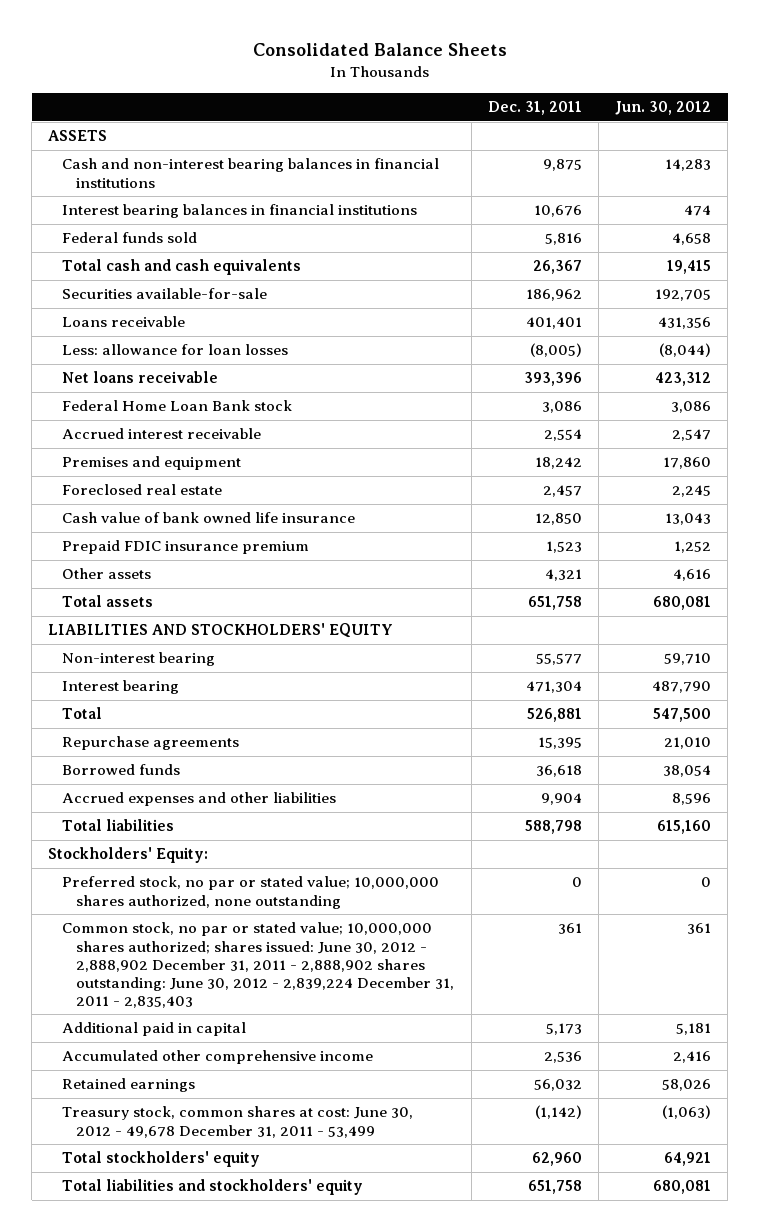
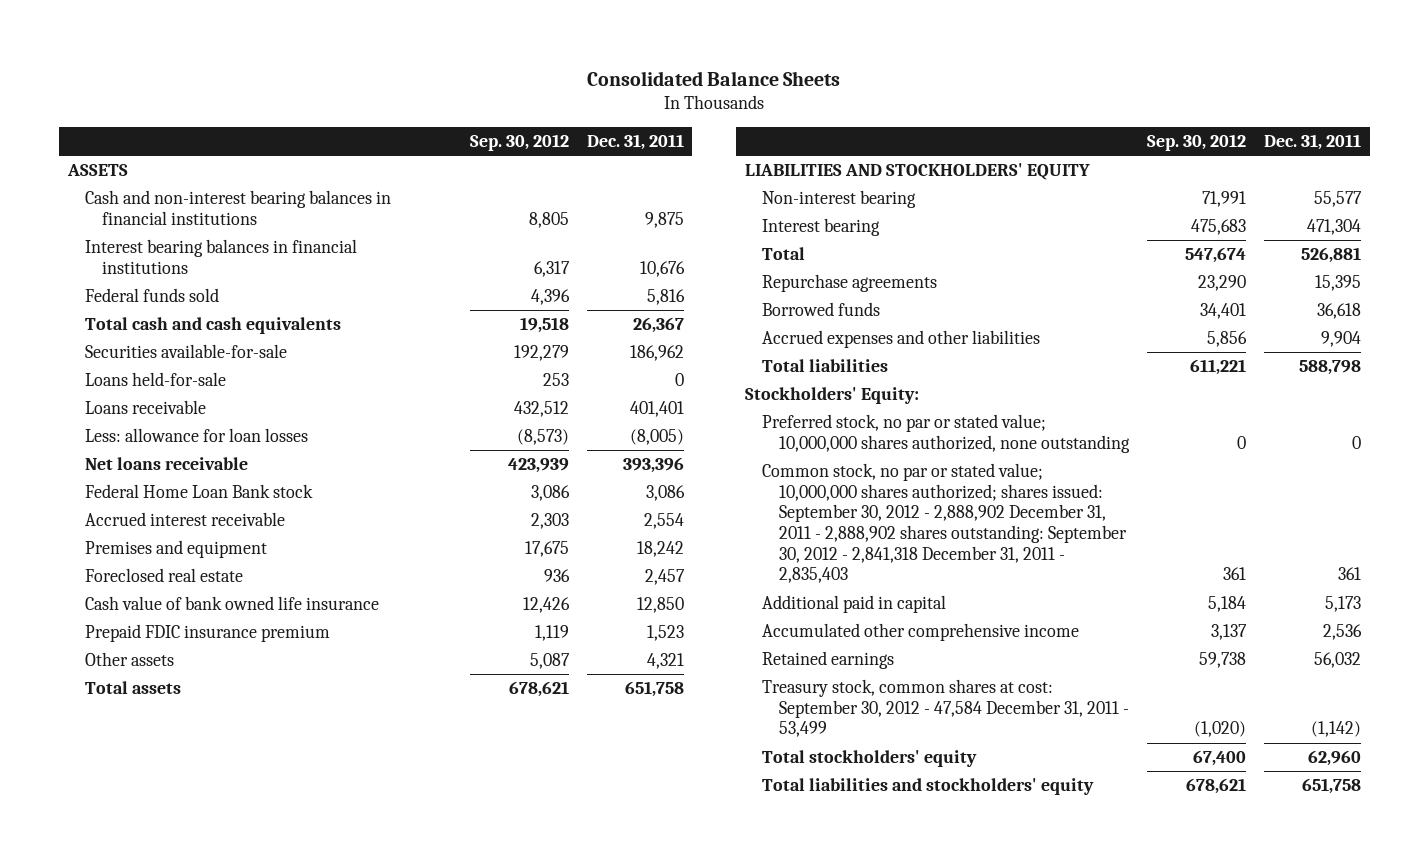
- | Dec. 31, 2011 | Jun. 30, 2012
+ | Sep. 30, 2012 | Dec. 31, 2011
+ Loans held-for-sale | 253 | 0
- Common stock, no par or stated value; 10,000,000 shares authorized; shares issued: June 30, 2012 - 2,888,902 December 31, 2011 - 2,888,902 shares outstanding: June 30, 2012 - 2,839,224 December 31, 2011 - 2,835,403 | 361 | 361
+ Common stock, no par or stated value; 10,000,000 shares authorized; shares issued: September 30, 2012 - 2,888,902 December 31, 2011 - 2,888,902 shares outstanding: September 30, 2012 - 2,841,318 December 31, 2011 - 2,835,403 | 361 | 361
- Treasury stock, common shares at cost: June 30, 2012 - 49,678 December 31, 2011 - 53,499 | (1,142) | (1,063)
+ Treasury stock, common shares at cost: September 30, 2012 - 47,584 December 31, 2011 - 53,499 | (1,020) | (1,142)

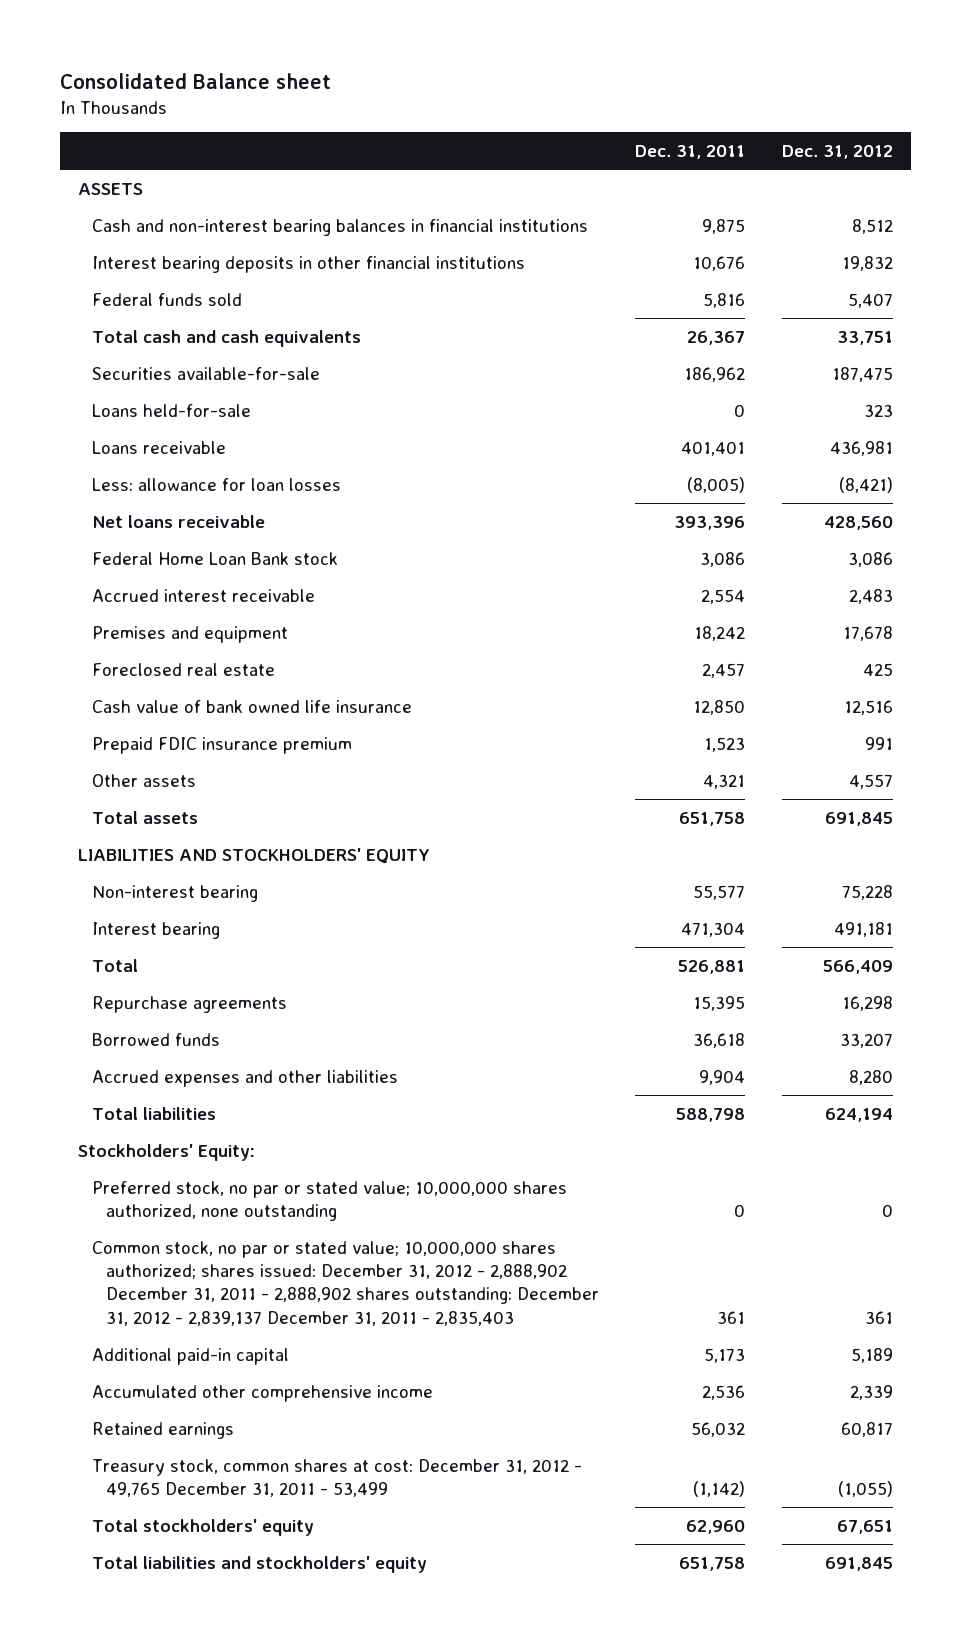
- Consolidated Balance Sheets
+ Consolidated Balance sheet
- | Sep. 30, 2012 | Dec. 31, 2011
+ | Dec. 31, 2011 | Dec. 31, 2012
- Interest bearing balances in financial institutions | 6,317 | 10,676
+ Interest bearing deposits in other financial institutions | 10,676 | 19,832
- Common stock, no par or stated value; 10,000,000 shares authorized; shares issued: September 30, 2012 - 2,888,902 December 31, 2011 - 2,888,902 shares outstanding: September 30, 2012 - 2,841,318 December 31, 2011 - 2,835,403 | 361 | 361
- Additional paid in capital | 5,184 | 5,173
+ Common stock, no par or stated value; 10,000,000 shares authorized; shares issued: December 31, 2012 - 2,888,902 December 31, 2011 - 2,888,902 shares outstanding: December 31, 2012 - 2,839,137 December 31, 2011 - 2,835,403 | 361 | 361
+ Additional paid-in capital | 5,173 | 5,189
- Treasury stock, common shares at cost: September 30, 2012 - 47,584 December 31, 2011 - 53,499 | (1,020) | (1,142)
+ Treasury stock, common shares at cost: December 31, 2012 - 49,765 December 31, 2011 - 53,499 | (1,142) | (1,055)

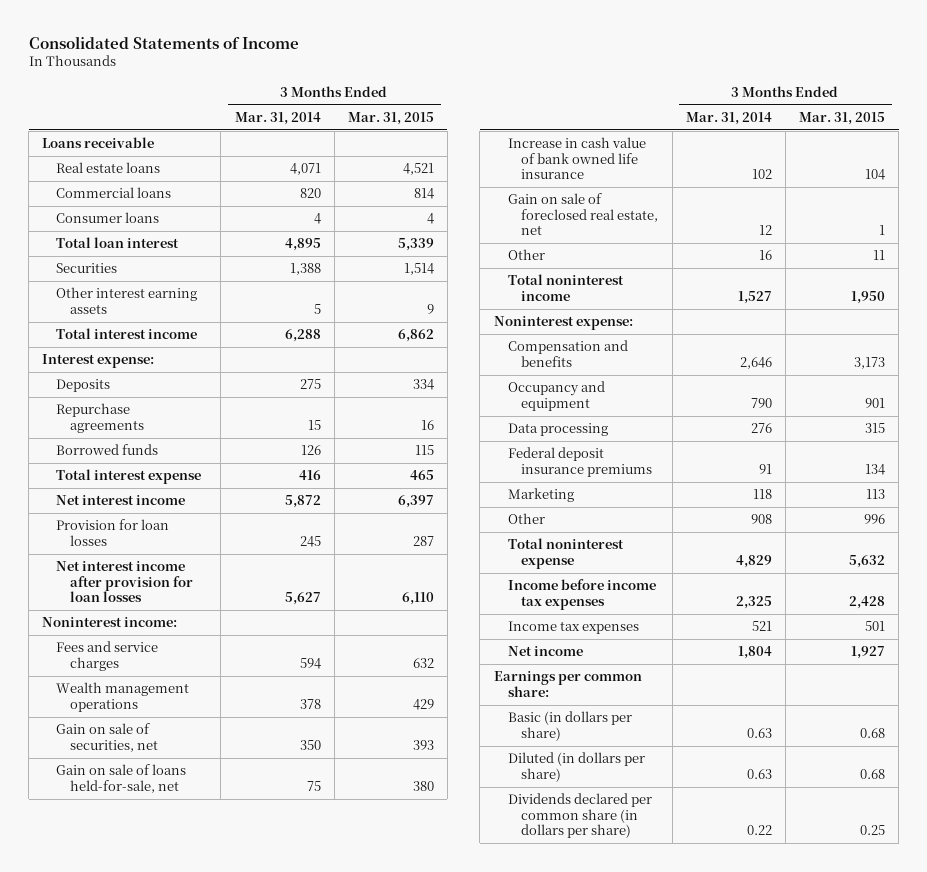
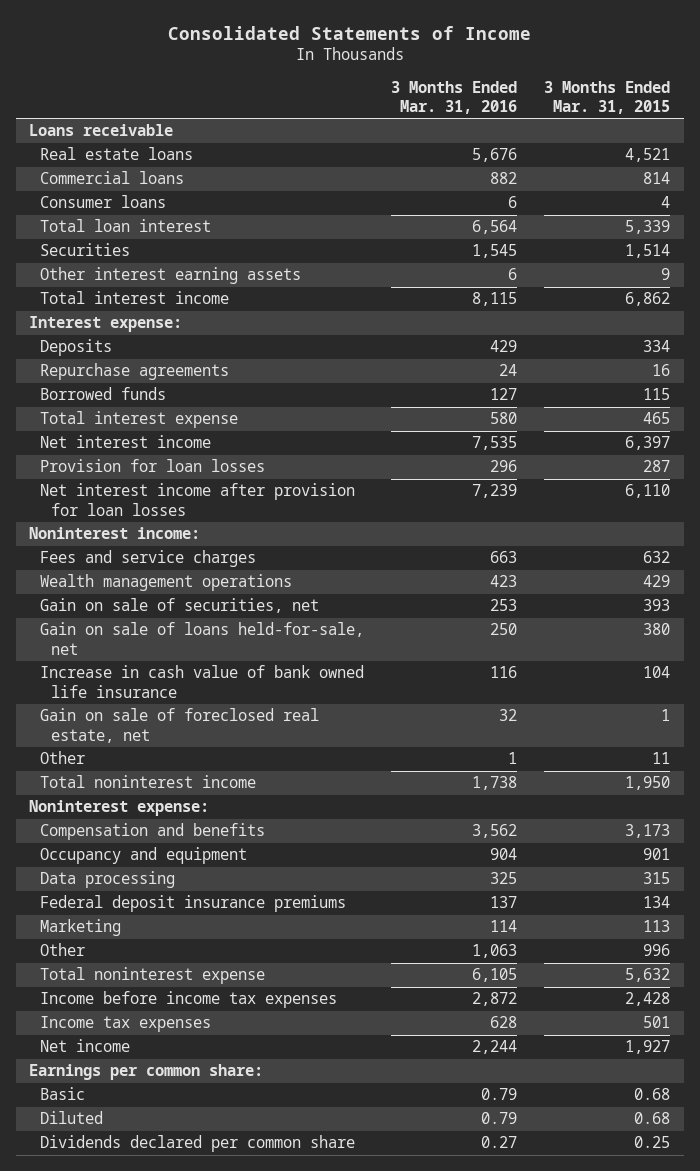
- | 3 Months Ended Mar. 31, 2014 | 3 Months Ended Mar. 31, 2015
+ | 3 Months Ended Mar. 31, 2016 | 3 Months Ended Mar. 31, 2015
- Basic (in dollars per share) | 0.63 | 0.68
- Diluted (in dollars per share) | 0.63 | 0.68
- Dividends declared per common share (in dollars per share) | 0.22 | 0.25
+ Basic | 0.79 | 0.68
+ Diluted | 0.79 | 0.68
+ Dividends declared per common share | 0.27 | 0.25

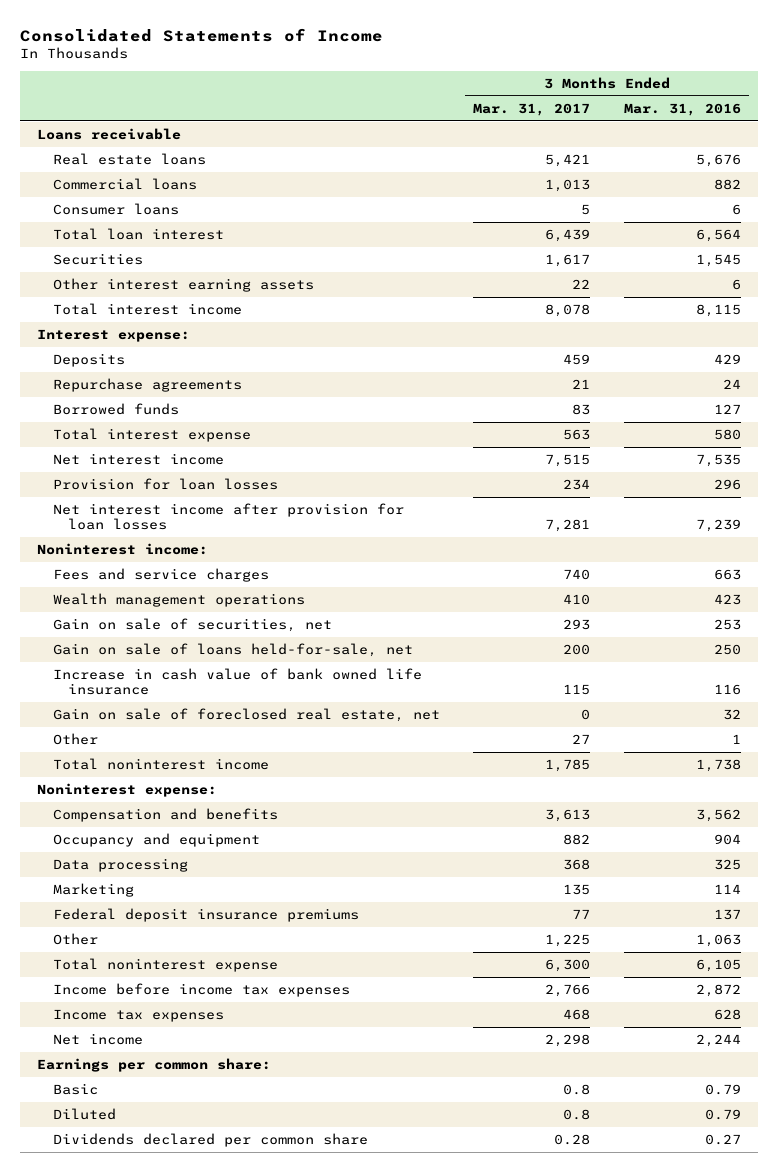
- | 3 Months Ended Mar. 31, 2016 | 3 Months Ended Mar. 31, 2015
+ | 3 Months Ended Mar. 31, 2017 | 3 Months Ended Mar. 31, 2016
moved down: Federal deposit insurance premiums | 77 | 137

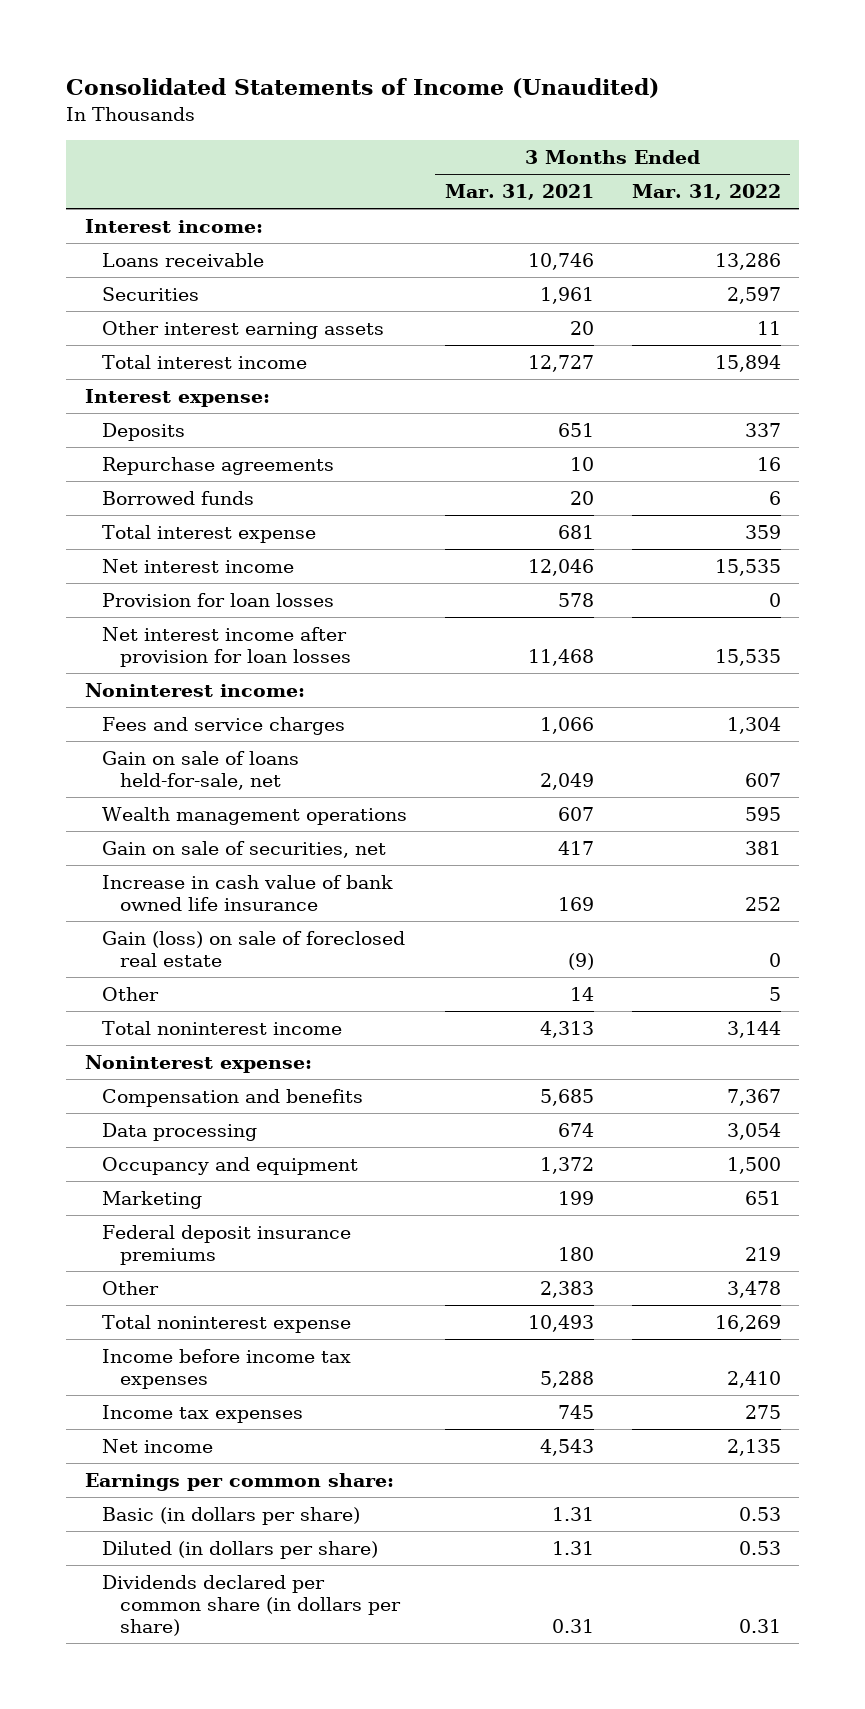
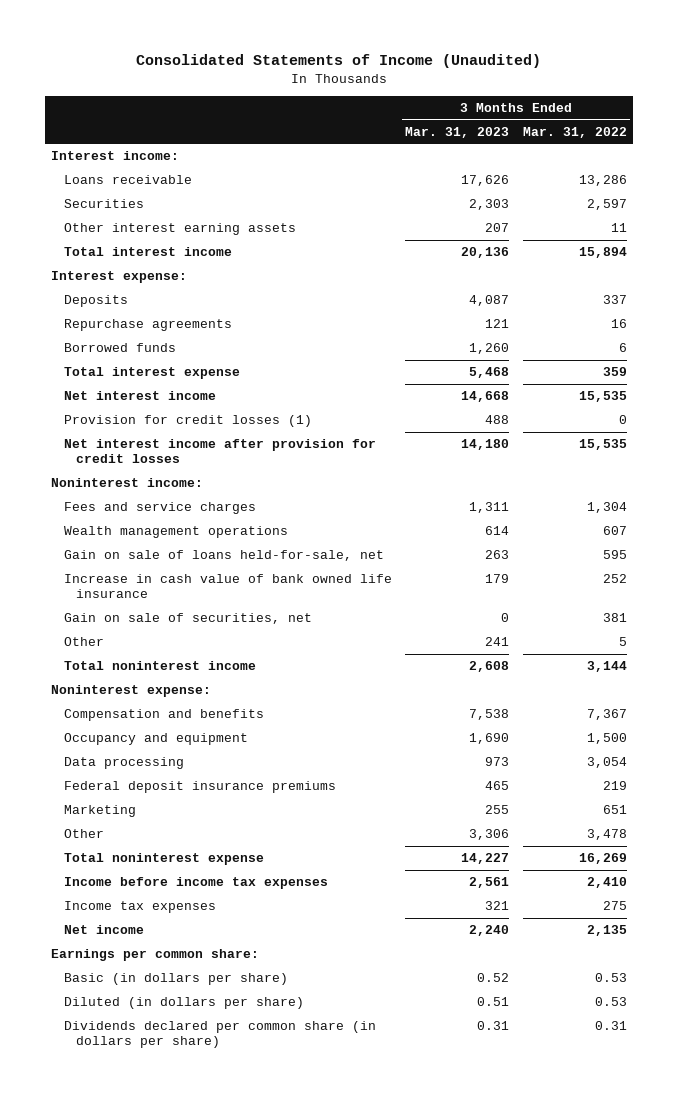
- | 3 Months Ended Mar. 31, 2021 | 3 Months Ended Mar. 31, 2022
+ | 3 Months Ended Mar. 31, 2023 | 3 Months Ended Mar. 31, 2022
- Provision for loan losses | 578 | 0
- Net interest income after provision for loan losses | 11,468 | 15,535
+ Provision for credit losses (1) | 488 | 0
+ Net interest income after provision for credit losses | 14,180 | 15,535
- Gain on sale of loans held-for-sale, net | 2,049 | 607
- Wealth management operations | 607 | 595
+ Wealth management operations | 614 | 607
+ Gain on sale of loans held-for-sale, net | 263 | 595
- Gain (loss) on sale of foreclosed real estate | (9) | 0
moved down: Gain on sale of securities, net | 0 | 381
moved down: Data processing | 973 | 3,054
moved down: Marketing | 255 | 651

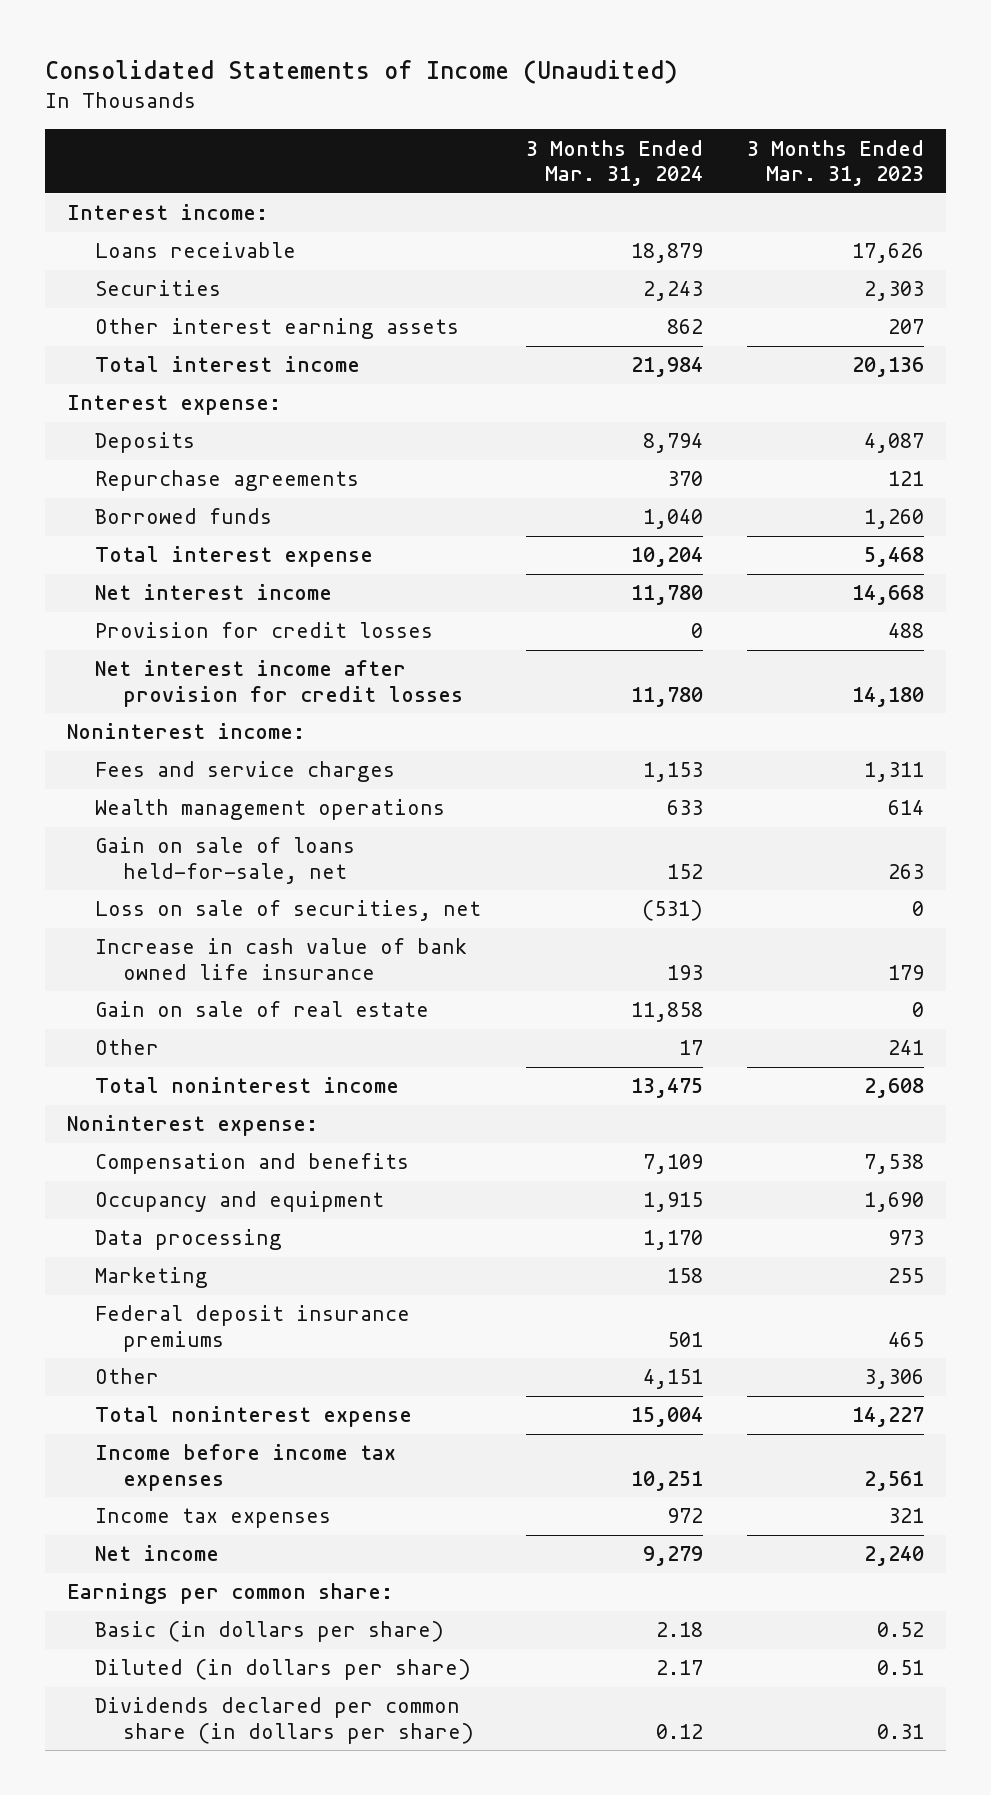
- | 3 Months Ended Mar. 31, 2023 | 3 Months Ended Mar. 31, 2022
+ | 3 Months Ended Mar. 31, 2024 | 3 Months Ended Mar. 31, 2023
- Provision for credit losses (1) | 488 | 0
+ Provision for credit losses | 0 | 488
+ Loss on sale of securities, net | (531) | 0
- Gain on sale of securities, net | 0 | 381
+ Gain on sale of real estate | 11,858 | 0
moved down: Federal deposit insurance premiums | 501 | 465

